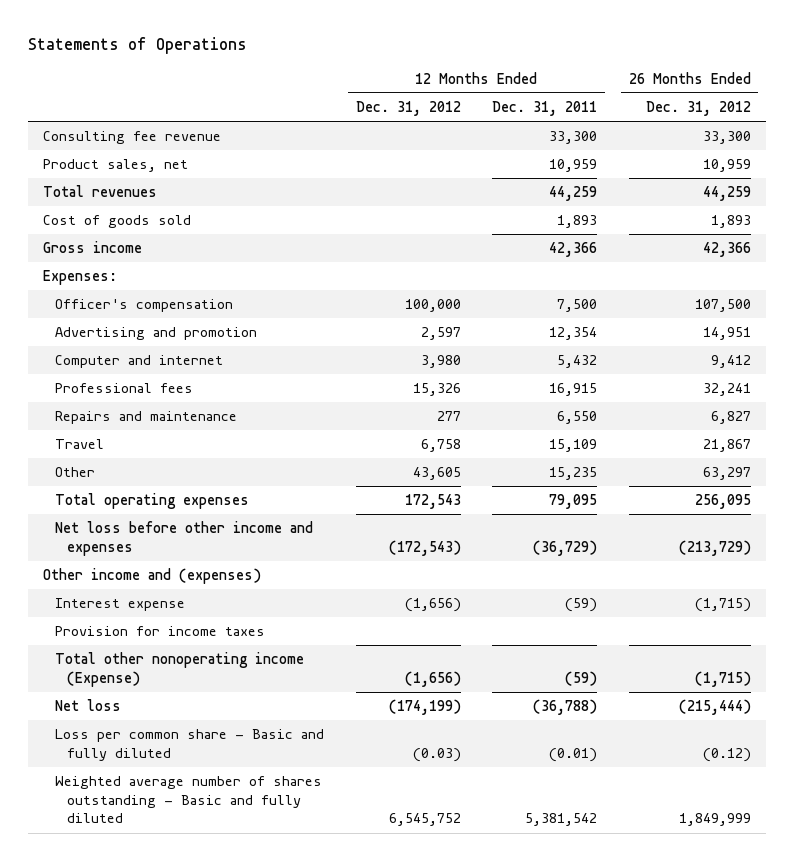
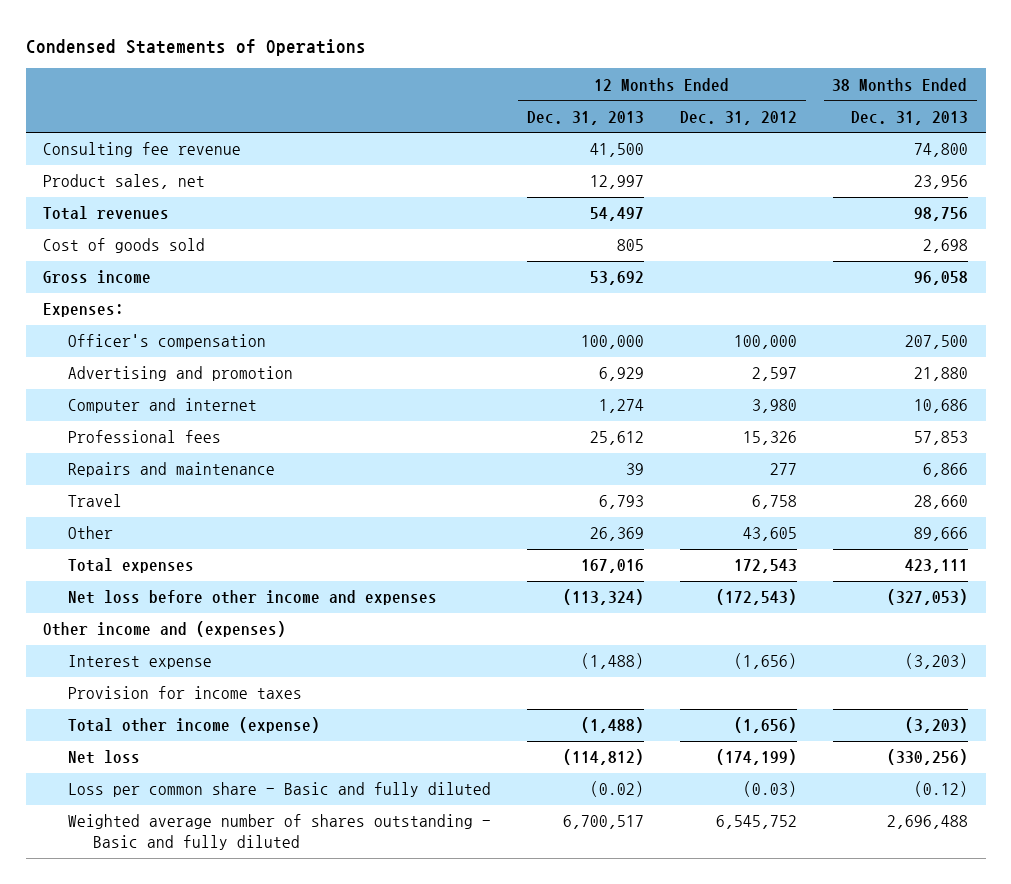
- Statements of Operations
+ Condensed Statements of Operations
- | 12 Months Ended Dec. 31, 2012 | 12 Months Ended Dec. 31, 2011 | 26 Months Ended Dec. 31, 2012
+ | 12 Months Ended Dec. 31, 2013 | 12 Months Ended Dec. 31, 2012 | 38 Months Ended Dec. 31, 2013
- Total operating expenses | 172,543 | 79,095 | 256,095
+ Total expenses | 167,016 | 172,543 | 423,111
- Total other nonoperating income (Expense) | (1,656) | (59) | (1,715)
+ Total other income (expense) | (1,488) | (1,656) | (3,203)

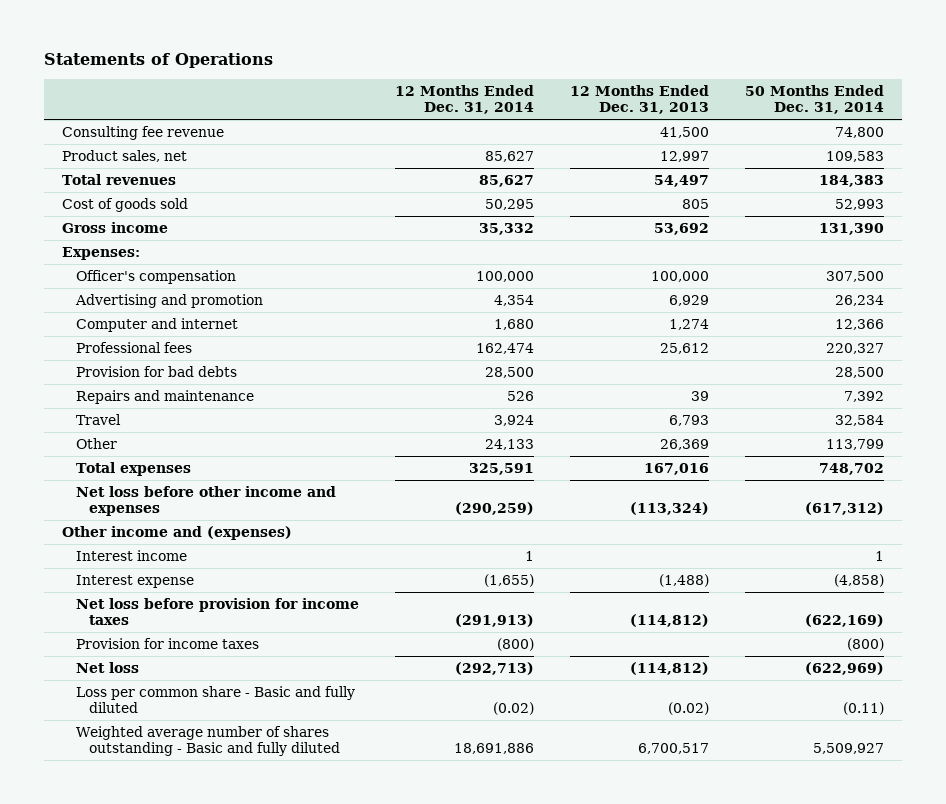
- Condensed Statements of Operations
+ Statements of Operations
- | 12 Months Ended Dec. 31, 2013 | 12 Months Ended Dec. 31, 2012 | 38 Months Ended Dec. 31, 2013
+ | 12 Months Ended Dec. 31, 2014 | 12 Months Ended Dec. 31, 2013 | 50 Months Ended Dec. 31, 2014
+ Provision for bad debts | 28,500 | | 28,500
+ Interest income | 1 | | 1
+ Net loss before provision for income taxes | (291,913) | (114,812) | (622,169)
- Total other income (expense) | (1,488) | (1,656) | (3,203)

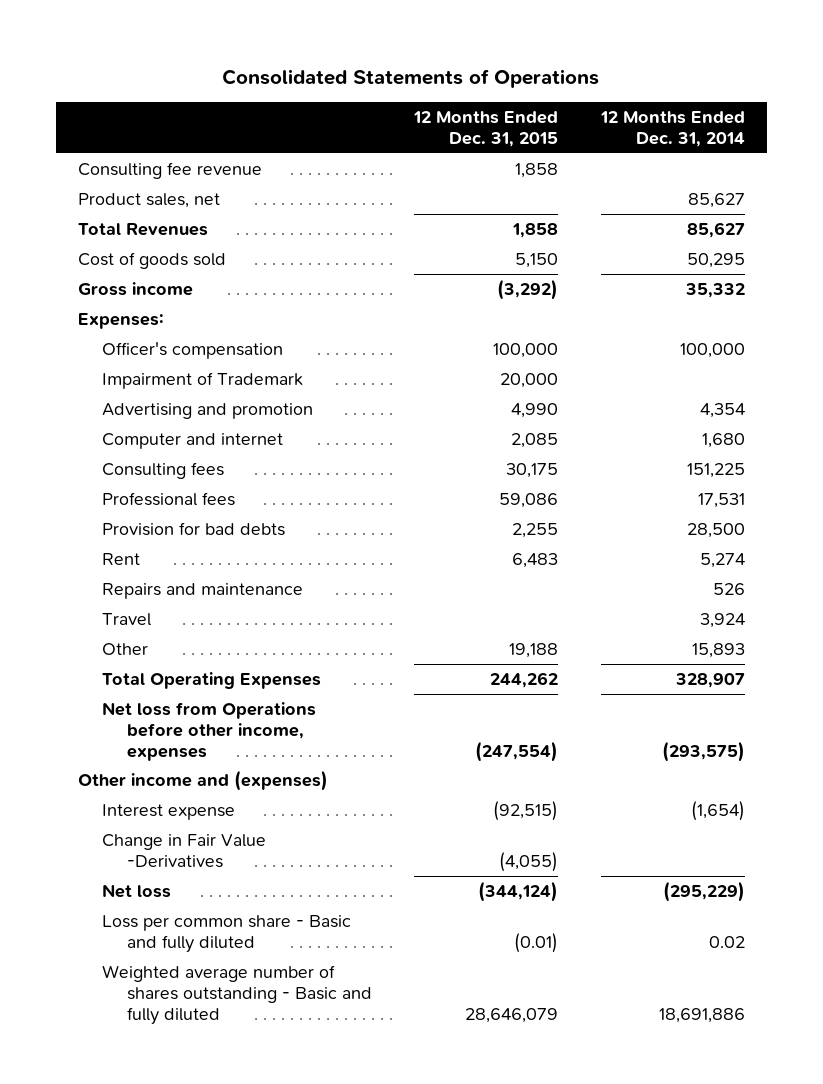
- Statements of Operations
+ Consolidated Statements of Operations
- | 12 Months Ended Dec. 31, 2014 | 12 Months Ended Dec. 31, 2013 | 50 Months Ended Dec. 31, 2014
+ | 12 Months Ended Dec. 31, 2015 | 12 Months Ended Dec. 31, 2014
- Total revenues | 85,627 | 54,497 | 184,383
+ Total Revenues | 1,858 | 85,627
+ Impairment of Trademark | 20,000 |
- Professional fees | 162,474 | 25,612 | 220,327
+ Consulting fees | 30,175 | 151,225
+ Professional fees | 59,086 | 17,531
+ Rent | 6,483 | 5,274
- Other | 24,133 | 26,369 | 113,799
- Total expenses | 325,591 | 167,016 | 748,702
- Net loss before other income and expenses | (290,259) | (113,324) | (617,312)
+ Other | 19,188 | 15,893
+ Total Operating Expenses | 244,262 | 328,907
+ Net loss from Operations before other income, expenses | (247,554) | (293,575)
- Interest income | 1 | | 1
- Interest expense | (1,655) | (1,488) | (4,858)
- Net loss before provision for income taxes | (291,913) | (114,812) | (622,169)
- Provision for income taxes | (800) | | (800)
- Net loss | (292,713) | (114,812) | (622,969)
- Loss per common share - Basic and fully diluted | (0.02) | (0.02) | (0.11)
+ Interest expense | (92,515) | (1,654)
+ Change in Fair Value -Derivatives | (4,055) |
+ Net loss | (344,124) | (295,229)
+ Loss per common share - Basic and fully diluted | (0.01) | 0.02

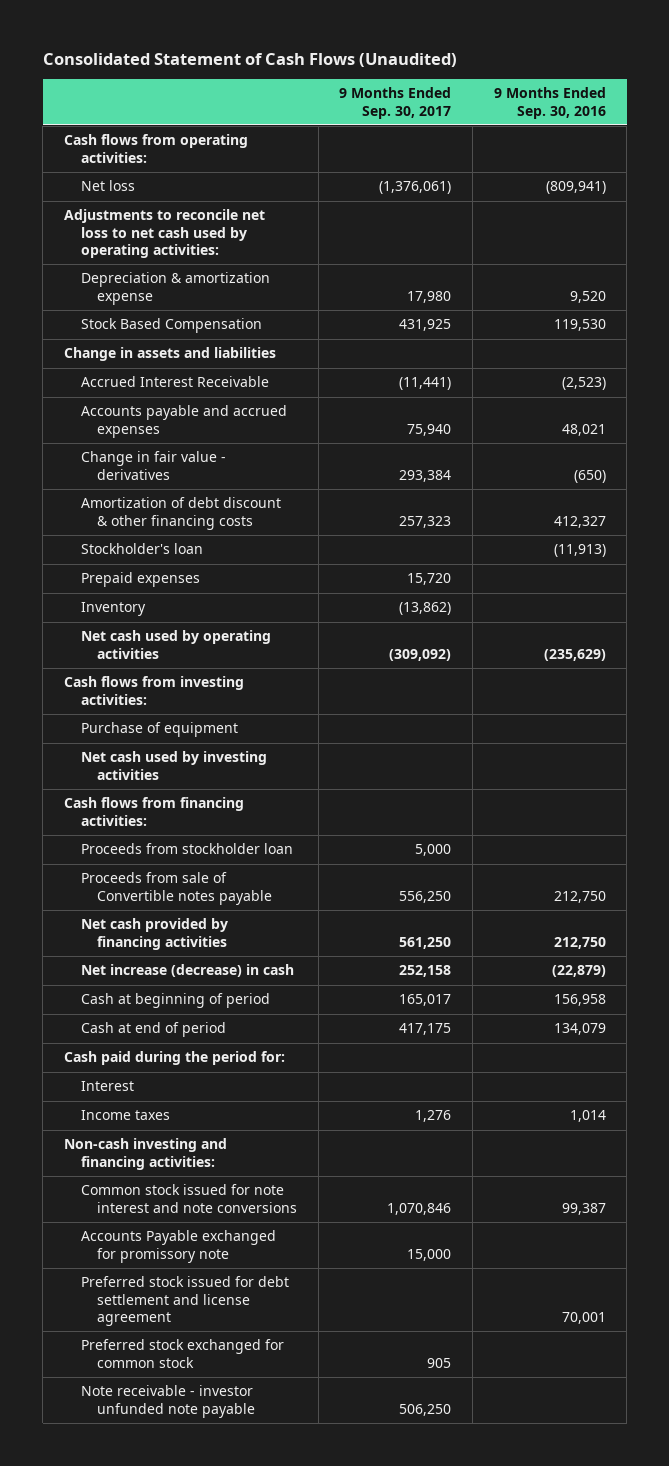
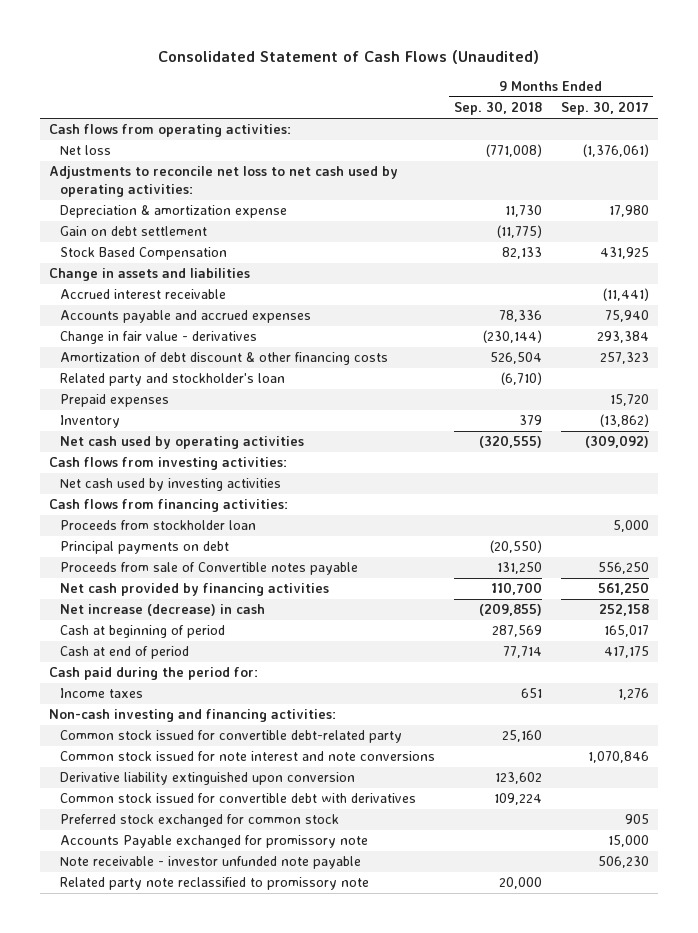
- | 9 Months Ended Sep. 30, 2017 | 9 Months Ended Sep. 30, 2016
+ | 9 Months Ended Sep. 30, 2018 | 9 Months Ended Sep. 30, 2017
+ Gain on debt settlement | (11,775) |
- Accrued Interest Receivable | (11,441) | (2,523)
+ Accrued interest receivable | | (11,441)
- Stockholder's loan | | (11,913)
+ Related party and stockholder's loan | (6,710) |
- Purchase of equipment
+ Principal payments on debt | (20,550) |
- Interest
+ Common stock issued for convertible debt-related party | 25,160 |
- Preferred stock issued for debt settlement and license agreement | | 70,001
+ Derivative liability extinguished upon conversion | 123,602 |
+ Common stock issued for convertible debt with derivatives | 109,224 |
- Note receivable - investor unfunded note payable | 506,250 |
moved down: Accounts Payable exchanged for promissory note | | 15,000
+ Note receivable - investor unfunded note payable | | 506,230
+ Related party note reclassified to promissory note | 20,000 |

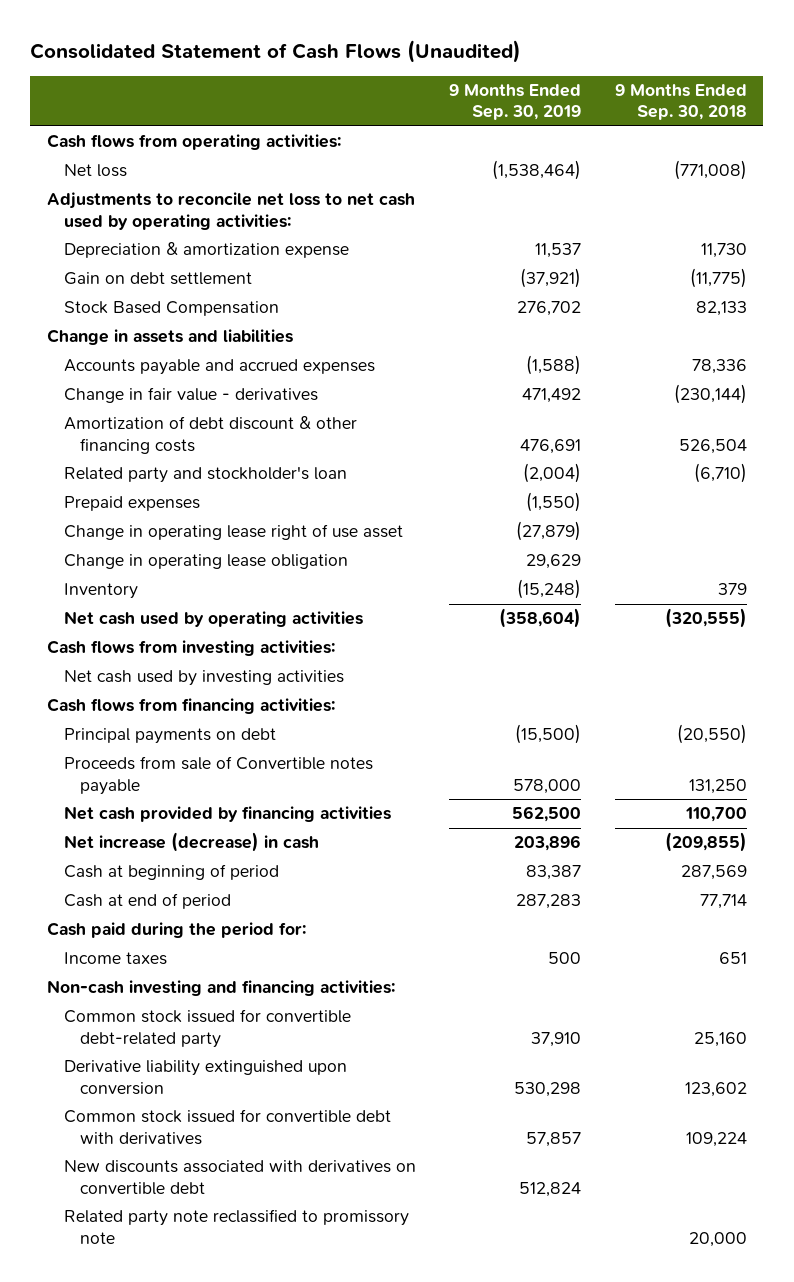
- | 9 Months Ended Sep. 30, 2018 | 9 Months Ended Sep. 30, 2017
+ | 9 Months Ended Sep. 30, 2019 | 9 Months Ended Sep. 30, 2018
- Accrued interest receivable | | (11,441)
+ Change in operating lease right of use asset | (27,879) |
+ Change in operating lease obligation | 29,629 |
- Proceeds from stockholder loan | | 5,000
- Common stock issued for note interest and note conversions | | 1,070,846
- Preferred stock exchanged for common stock | | 905
- Accounts Payable exchanged for promissory note | | 15,000
- Note receivable - investor unfunded note payable | | 506,230
+ New discounts associated with derivatives on convertible debt | 512,824 |

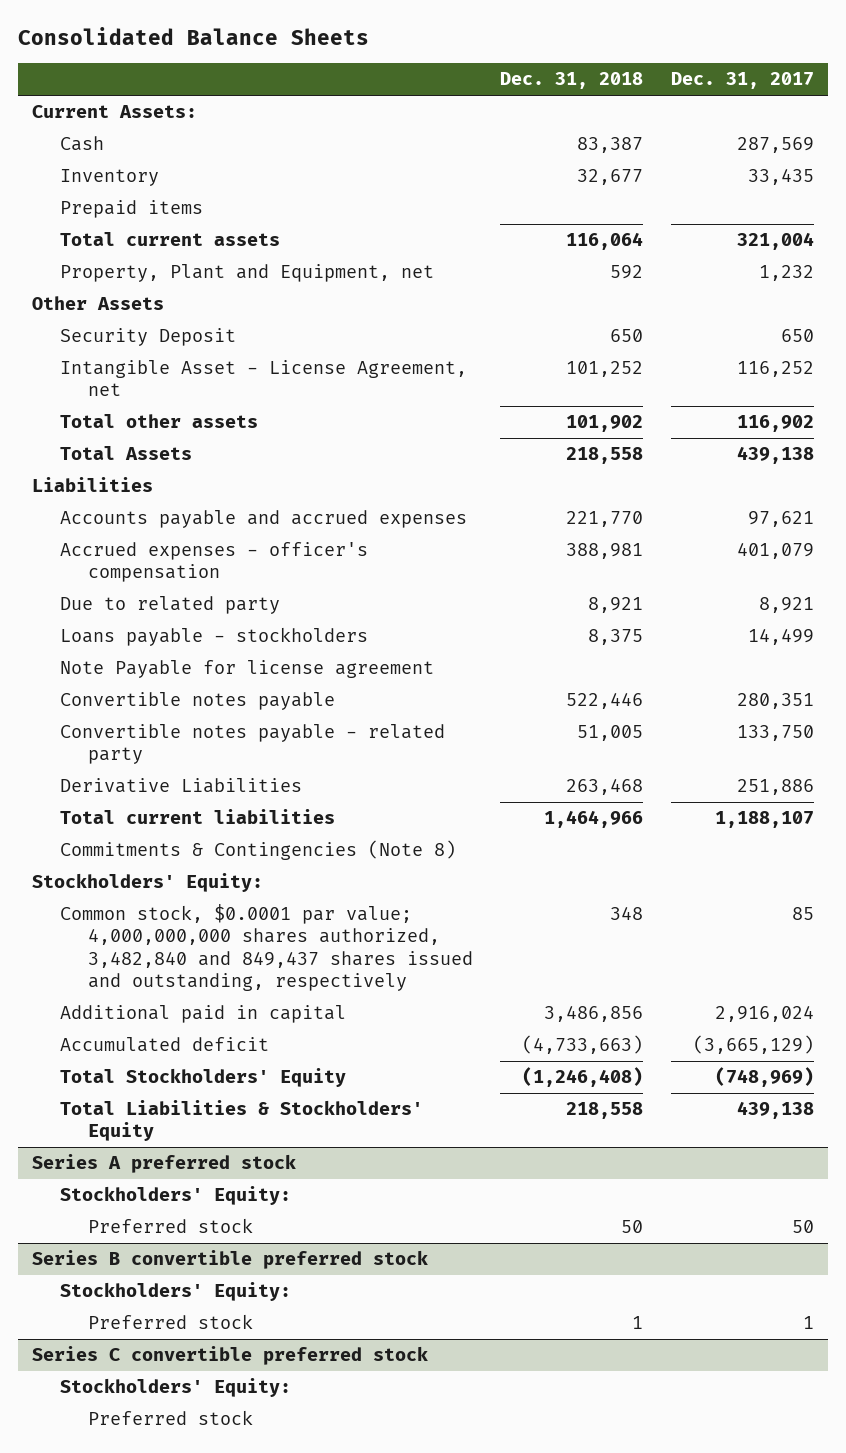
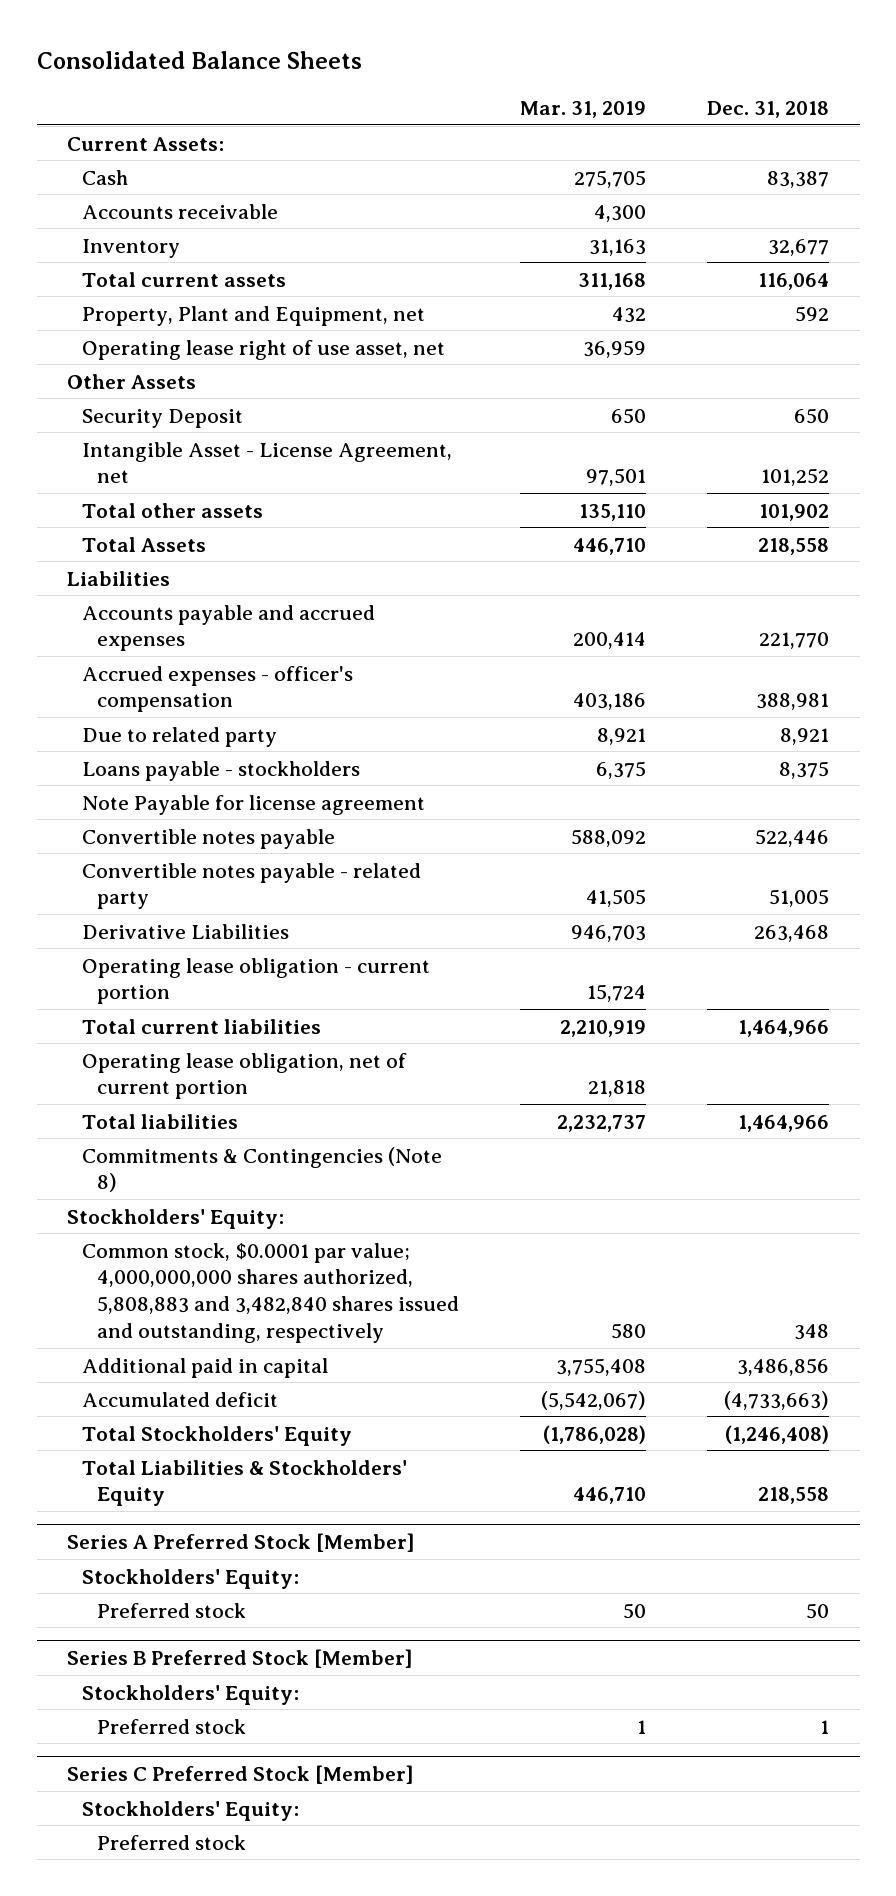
- | Dec. 31, 2018 | Dec. 31, 2017
+ | Mar. 31, 2019 | Dec. 31, 2018
+ Accounts receivable | 4,300 |
- Prepaid items
+ Operating lease right of use asset, net | 36,959 |
+ Operating lease obligation - current portion | 15,724 |
+ Operating lease obligation, net of current portion | 21,818 |
+ Total liabilities | 2,232,737 | 1,464,966
- Common stock, $0.0001 par value; 4,000,000,000 shares authorized, 3,482,840 and 849,437 shares issued and outstanding, respectively | 348 | 85
+ Common stock, $0.0001 par value; 4,000,000,000 shares authorized, 5,808,883 and 3,482,840 shares issued and outstanding, respectively | 580 | 348
- Series A preferred stock
+ Series A Preferred Stock [Member]
- Series B convertible preferred stock
+ Series B Preferred Stock [Member]
- Series C convertible preferred stock
+ Series C Preferred Stock [Member]

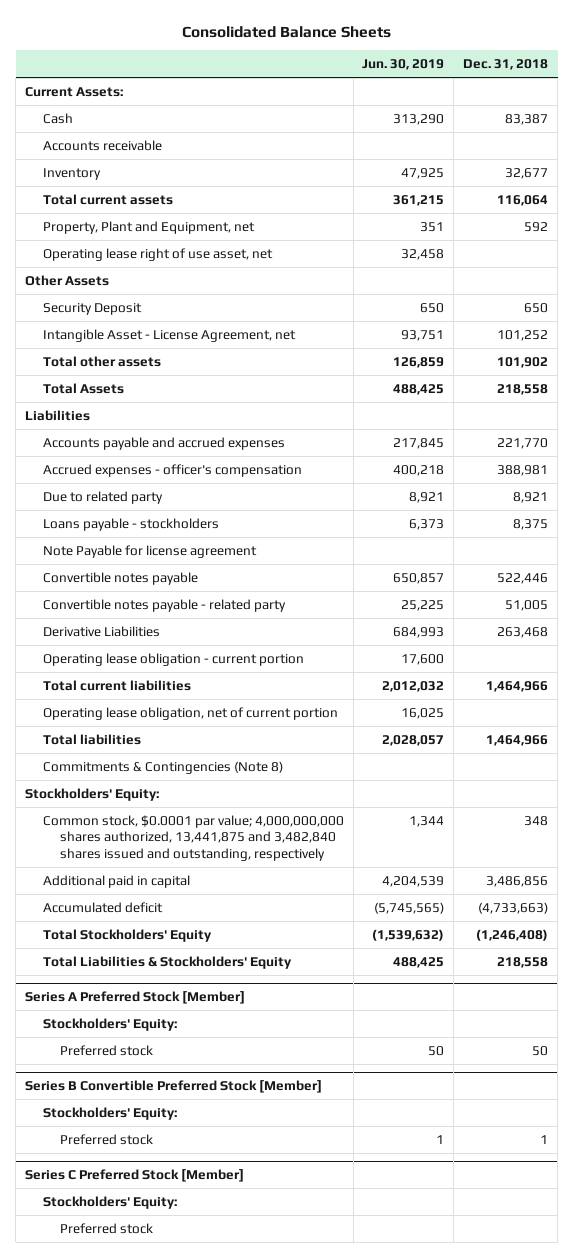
- | Mar. 31, 2019 | Dec. 31, 2018
+ | Jun. 30, 2019 | Dec. 31, 2018
- Common stock, $0.0001 par value; 4,000,000,000 shares authorized, 5,808,883 and 3,482,840 shares issued and outstanding, respectively | 580 | 348
+ Common stock, $0.0001 par value; 4,000,000,000 shares authorized, 13,441,875 and 3,482,840 shares issued and outstanding, respectively | 1,344 | 348
- Series B Preferred Stock [Member]
+ Series B Convertible Preferred Stock [Member]

